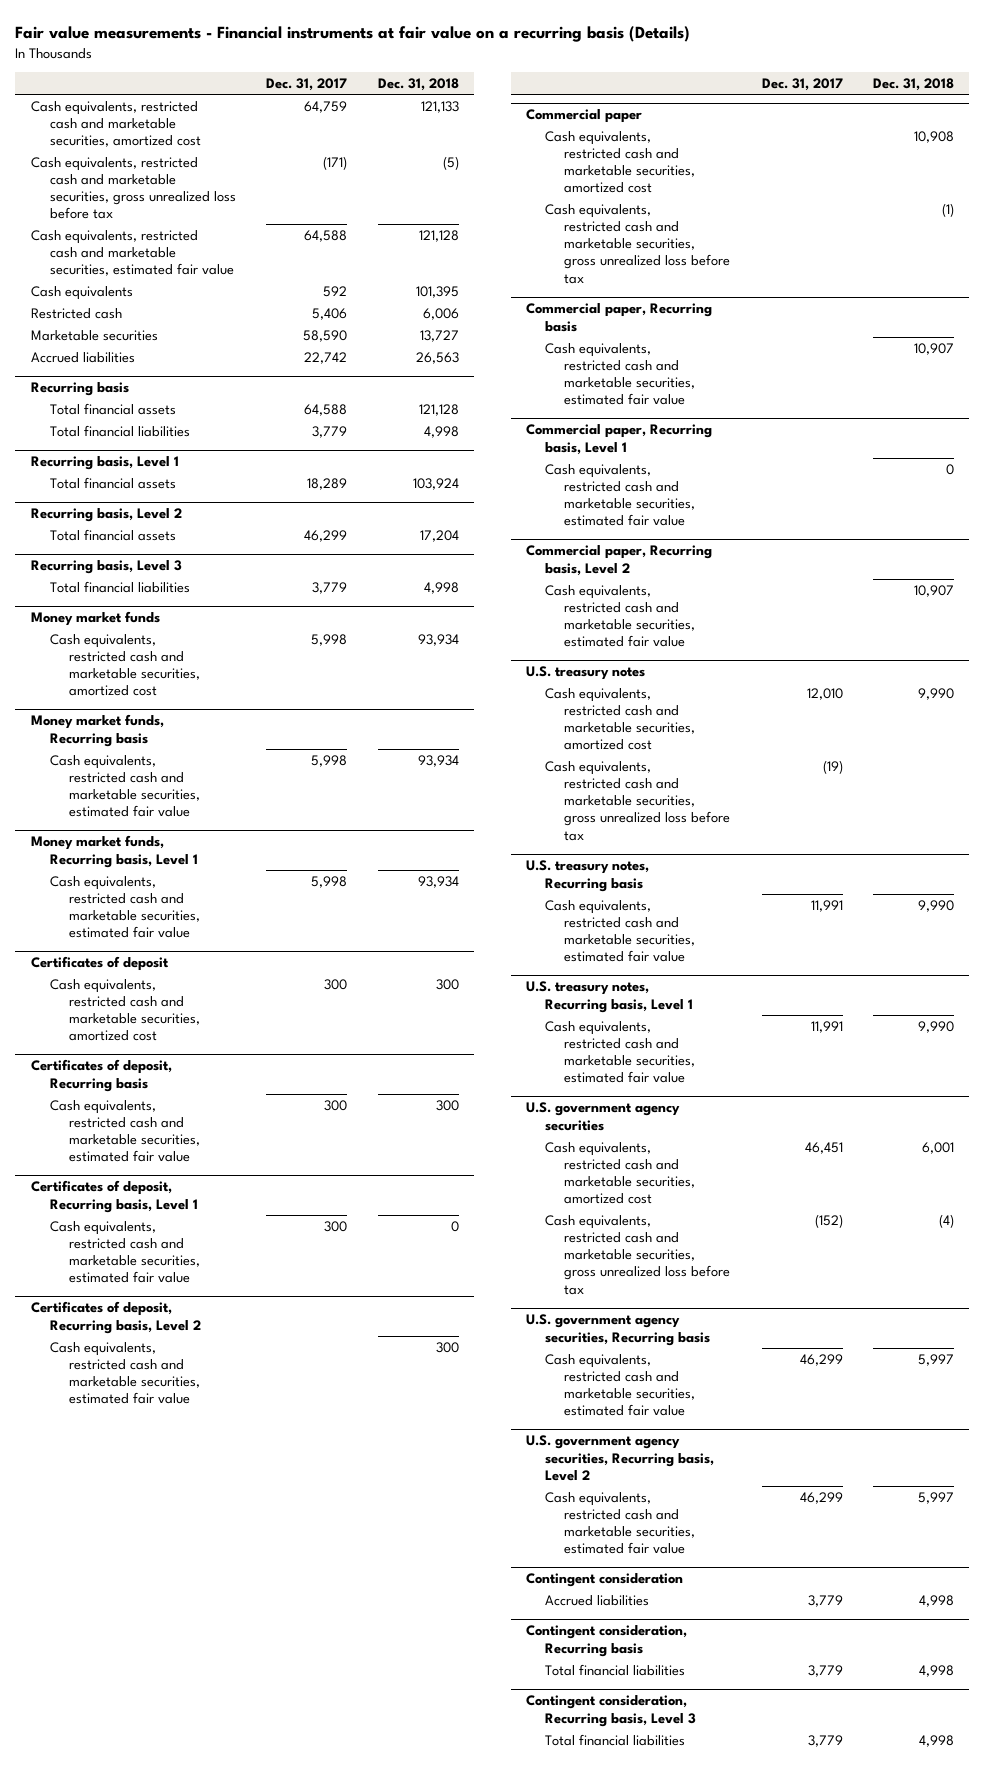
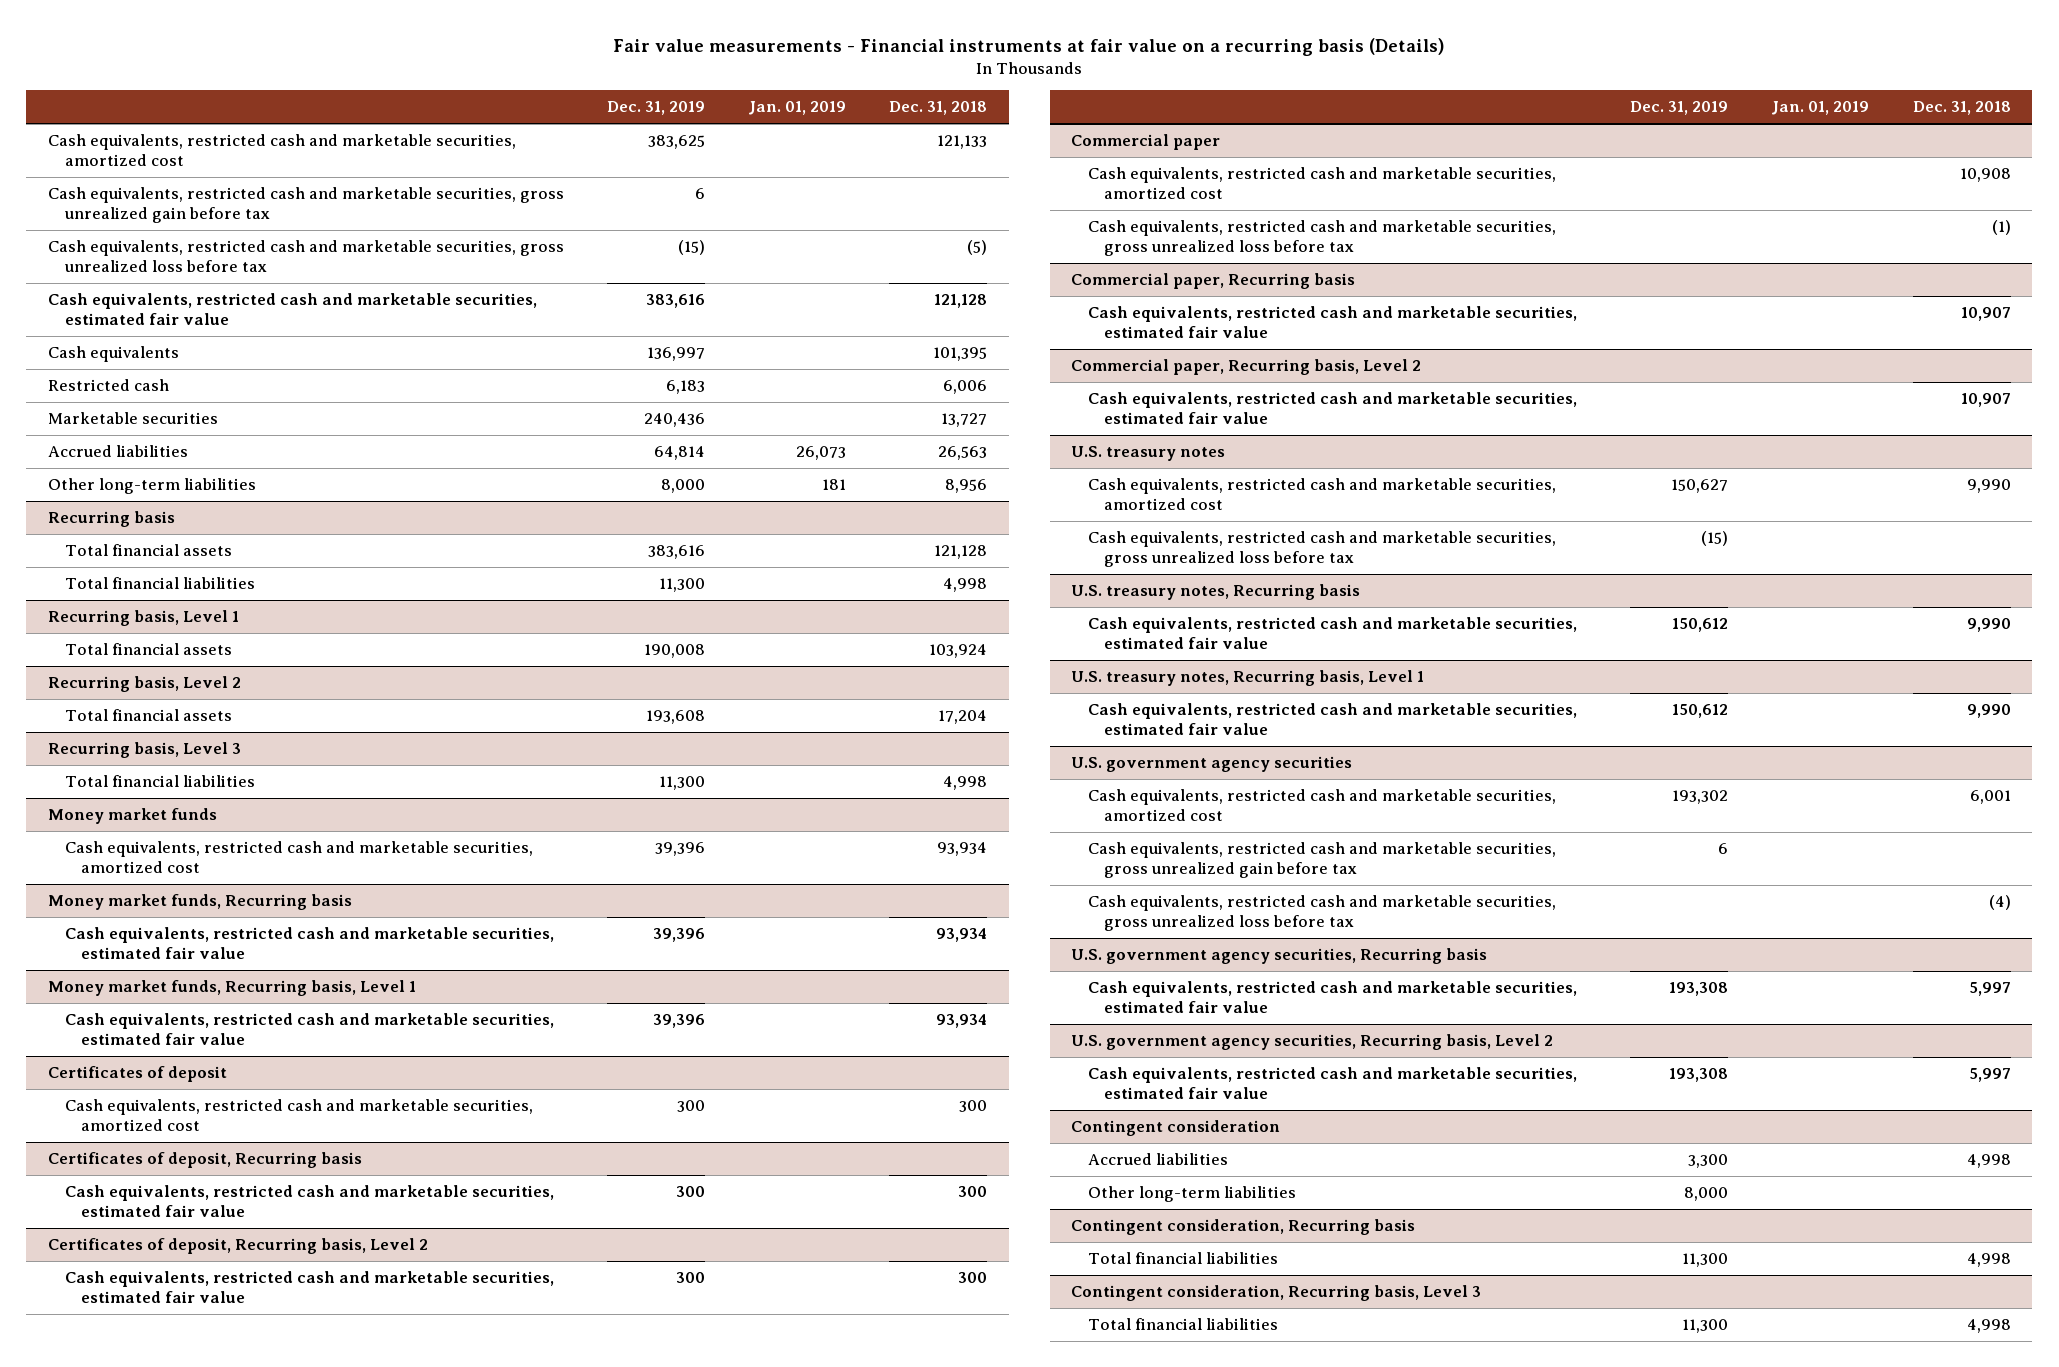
- | Dec. 31, 2017 | Dec. 31, 2018
+ | Dec. 31, 2019 | Jan. 01, 2019 | Dec. 31, 2018
+ Cash equivalents, restricted cash and marketable securities, gross unrealized gain before tax | 6 | |
+ Other long-term liabilities | 8,000 | 181 | 8,956
- Certificates of deposit, Recurring basis, Level 1
- Cash equivalents, restricted cash and marketable securities, estimated fair value | 300 | 0
- Commercial paper, Recurring basis, Level 1
- Cash equivalents, restricted cash and marketable securities, estimated fair value | | 0
@ U.S. government agency securities
+ Cash equivalents, restricted cash and marketable securities, gross unrealized gain before tax | 6 | |
@ Contingent consideration
+ Other long-term liabilities | 8,000 | |

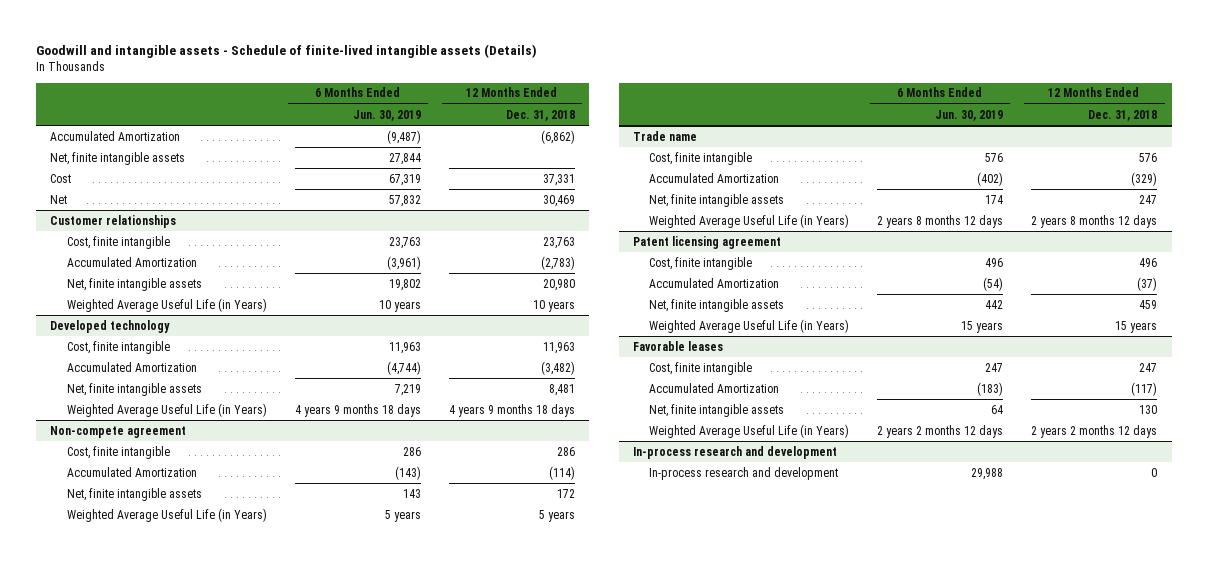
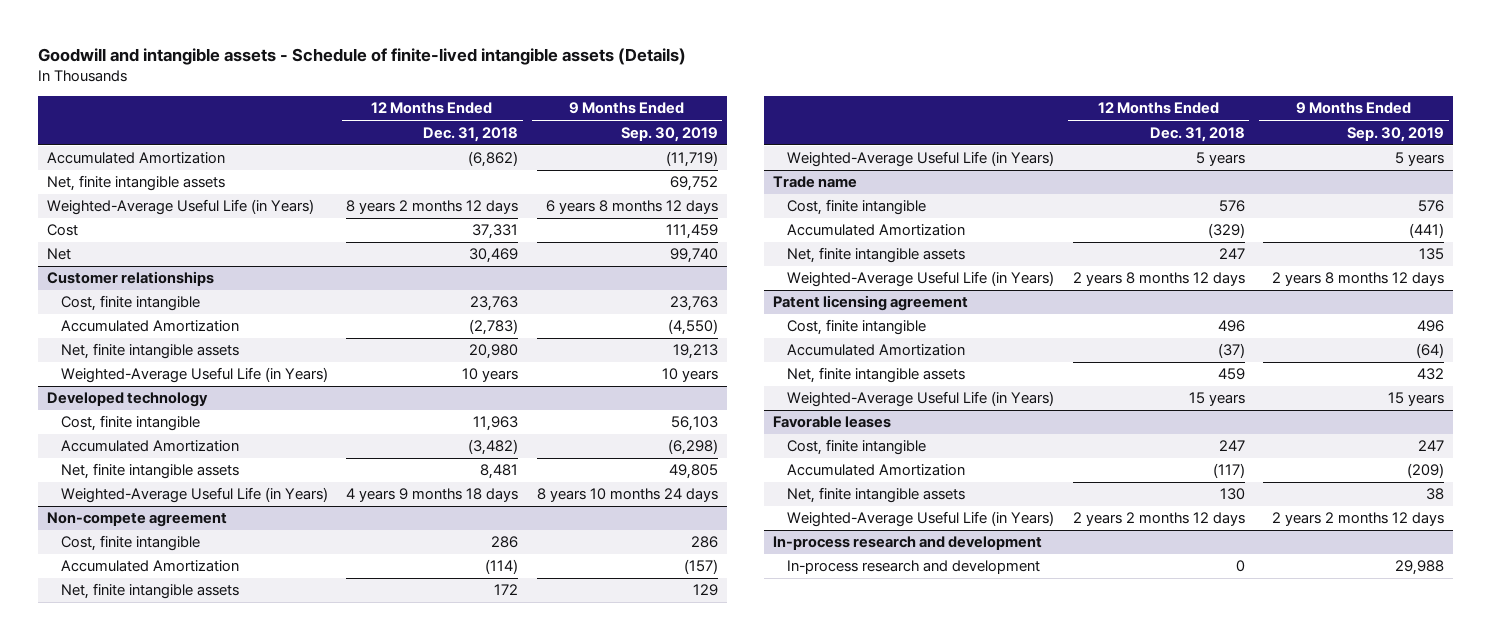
- | 6 Months Ended Jun. 30, 2019 | 12 Months Ended Dec. 31, 2018
+ | 12 Months Ended Dec. 31, 2018 | 9 Months Ended Sep. 30, 2019
+ Weighted-Average Useful Life (in Years) | 8 years 2 months 12 days | 6 years 8 months 12 days
@ Customer relationships
- Weighted Average Useful Life (in Years) | 10 years | 10 years
+ Weighted-Average Useful Life (in Years) | 10 years | 10 years
@ Developed technology
- Weighted Average Useful Life (in Years) | 4 years 9 months 18 days | 4 years 9 months 18 days
+ Weighted-Average Useful Life (in Years) | 4 years 9 months 18 days | 8 years 10 months 24 days
@ Non-compete agreement
- Weighted Average Useful Life (in Years) | 5 years | 5 years
+ Weighted-Average Useful Life (in Years) | 5 years | 5 years
@ Trade name
- Weighted Average Useful Life (in Years) | 2 years 8 months 12 days | 2 years 8 months 12 days
+ Weighted-Average Useful Life (in Years) | 2 years 8 months 12 days | 2 years 8 months 12 days
@ Patent licensing agreement
- Weighted Average Useful Life (in Years) | 15 years | 15 years
+ Weighted-Average Useful Life (in Years) | 15 years | 15 years
@ Favorable leases
- Weighted Average Useful Life (in Years) | 2 years 2 months 12 days | 2 years 2 months 12 days
+ Weighted-Average Useful Life (in Years) | 2 years 2 months 12 days | 2 years 2 months 12 days

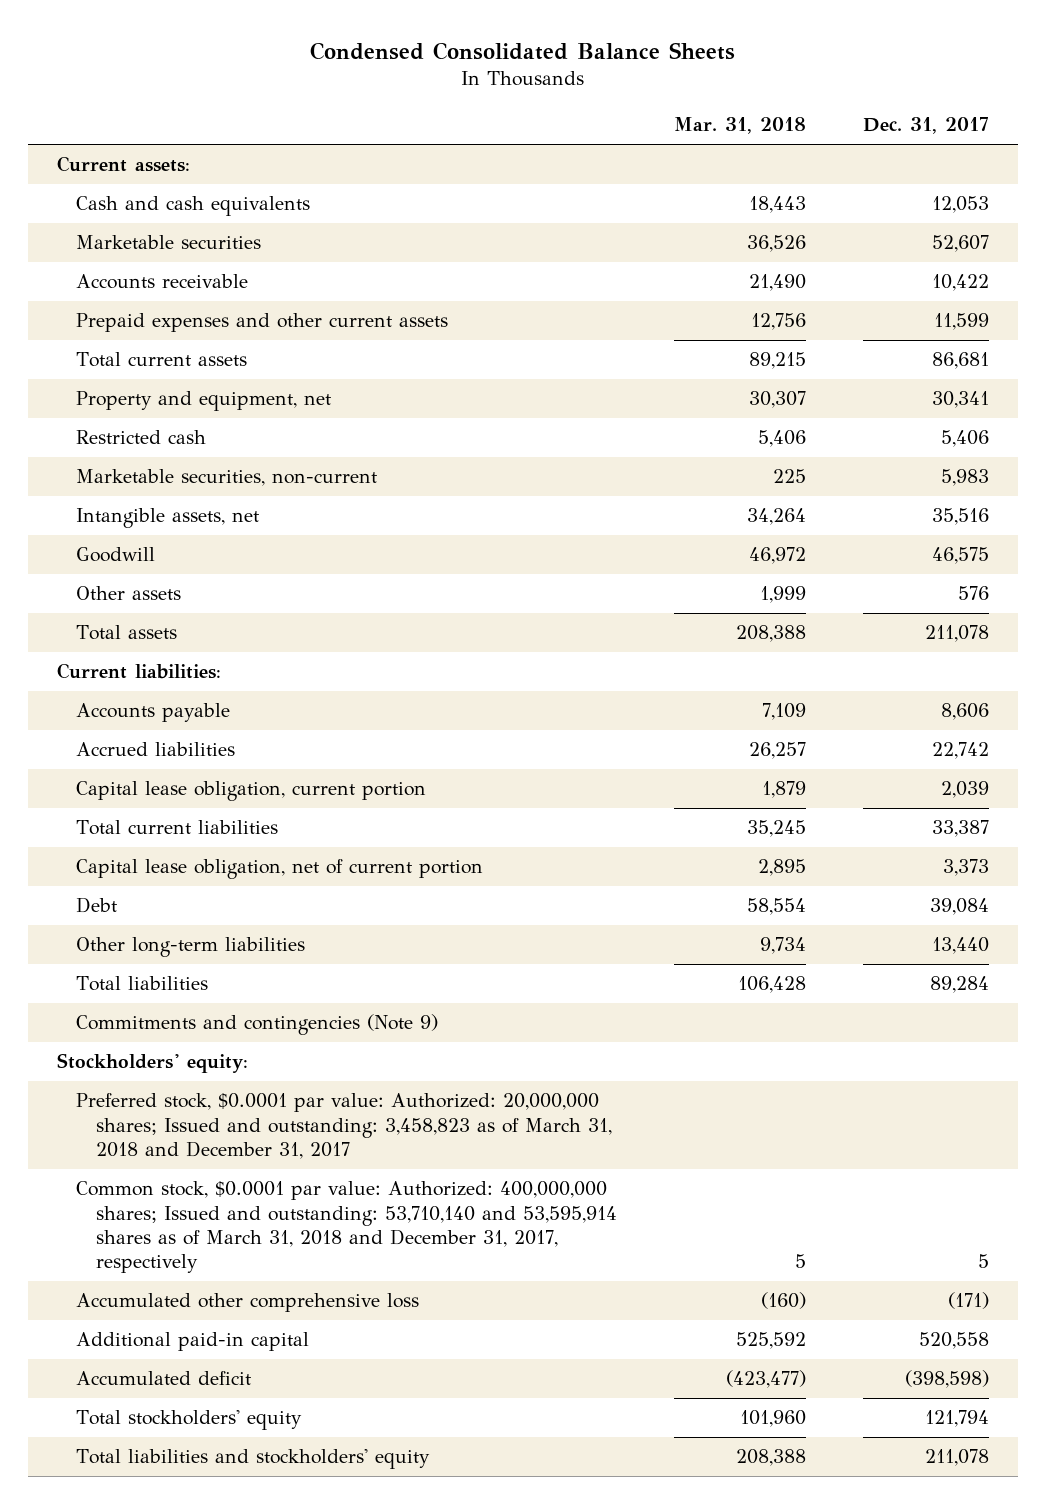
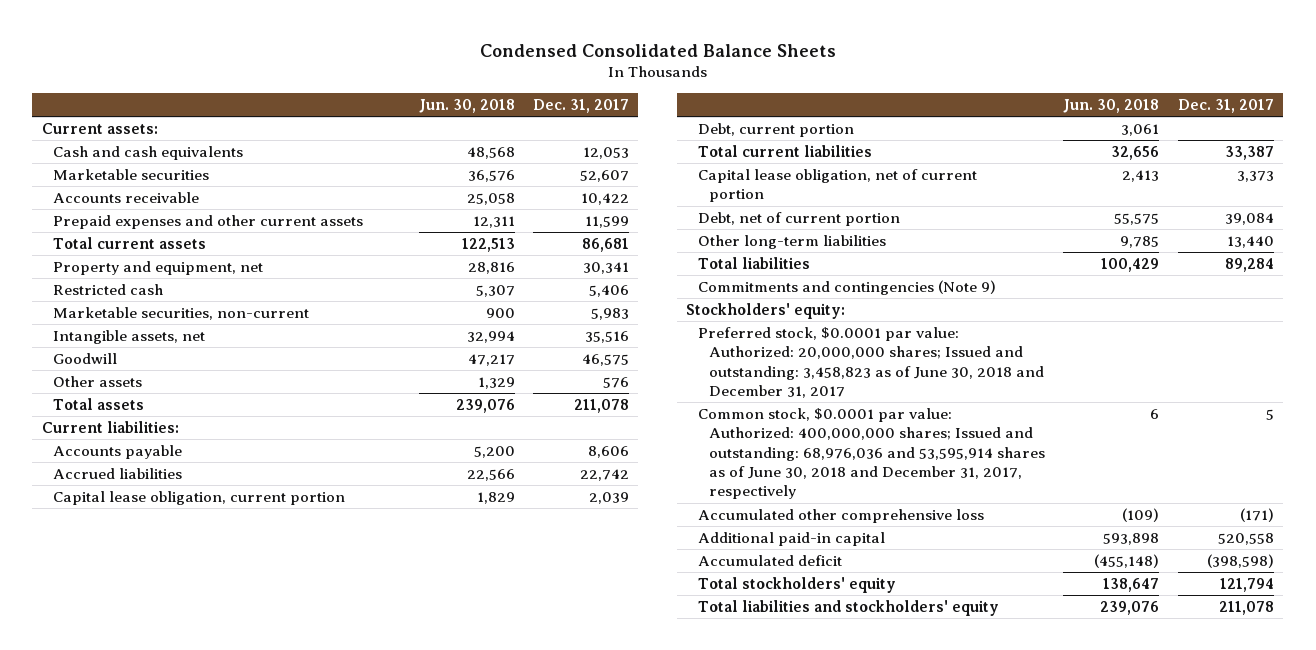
- | Mar. 31, 2018 | Dec. 31, 2017
+ | Jun. 30, 2018 | Dec. 31, 2017
+ Debt, current portion | 3,061 |
- Debt | 58,554 | 39,084
+ Debt, net of current portion | 55,575 | 39,084
- Preferred stock, $0.0001 par value: Authorized: 20,000,000 shares; Issued and outstanding: 3,458,823 as of March 31, 2018 and December 31, 2017
- Common stock, $0.0001 par value: Authorized: 400,000,000 shares; Issued and outstanding: 53,710,140 and 53,595,914 shares as of March 31, 2018 and December 31, 2017, respectively | 5 | 5
+ Preferred stock, $0.0001 par value: Authorized: 20,000,000 shares; Issued and outstanding: 3,458,823 as of June 30, 2018 and December 31, 2017
+ Common stock, $0.0001 par value: Authorized: 400,000,000 shares; Issued and outstanding: 68,976,036 and 53,595,914 shares as of June 30, 2018 and December 31, 2017, respectively | 6 | 5

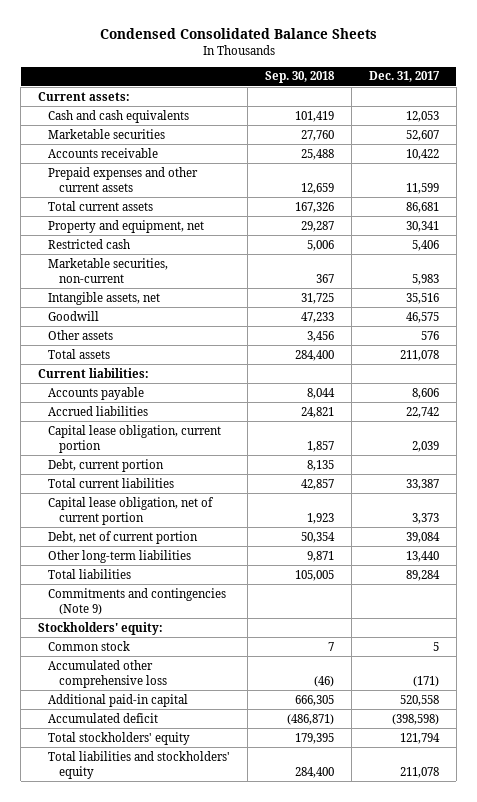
- | Jun. 30, 2018 | Dec. 31, 2017
+ | Sep. 30, 2018 | Dec. 31, 2017
- Preferred stock, $0.0001 par value: Authorized: 20,000,000 shares; Issued and outstanding: 3,458,823 as of June 30, 2018 and December 31, 2017
- Common stock, $0.0001 par value: Authorized: 400,000,000 shares; Issued and outstanding: 68,976,036 and 53,595,914 shares as of June 30, 2018 and December 31, 2017, respectively | 6 | 5
+ Common stock | 7 | 5

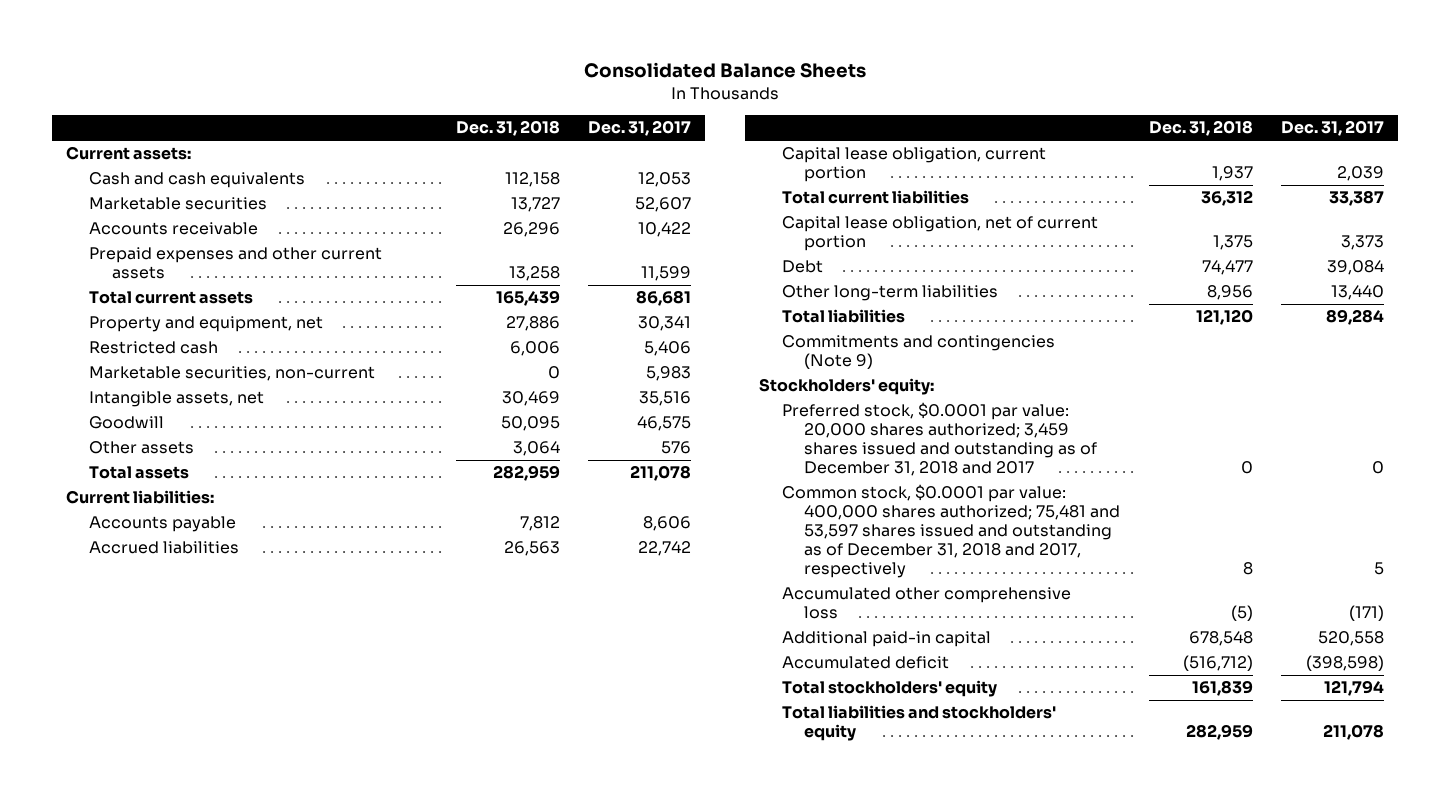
- Condensed Consolidated Balance Sheets
+ Consolidated Balance Sheets
- | Sep. 30, 2018 | Dec. 31, 2017
+ | Dec. 31, 2018 | Dec. 31, 2017
- Debt, current portion | 8,135 |
- Debt, net of current portion | 50,354 | 39,084
+ Debt | 74,477 | 39,084
- Common stock | 7 | 5
+ Preferred stock, $0.0001 par value: 20,000 shares authorized; 3,459 shares issued and outstanding as of December 31, 2018 and 2017 | 0 | 0
+ Common stock, $0.0001 par value: 400,000 shares authorized; 75,481 and 53,597 shares issued and outstanding as of December 31, 2018 and 2017, respectively | 8 | 5

